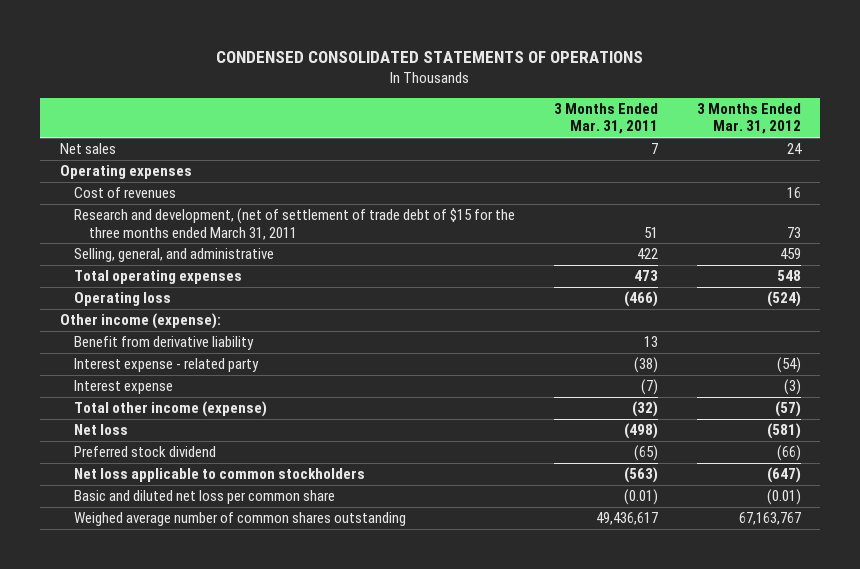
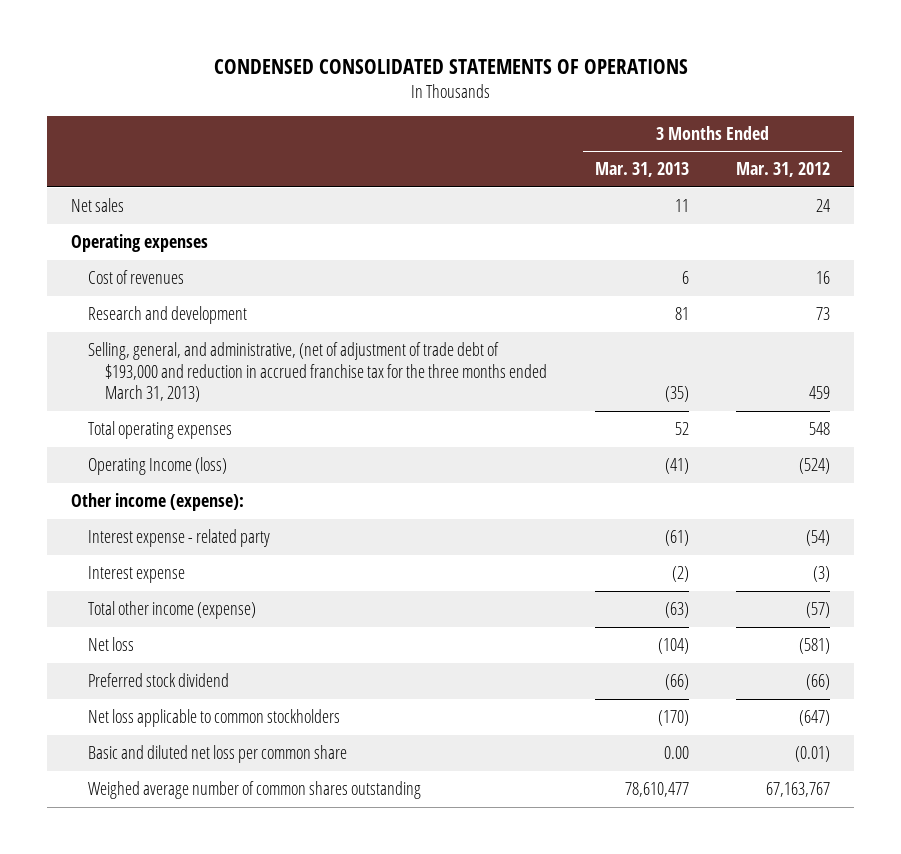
- | 3 Months Ended Mar. 31, 2011 | 3 Months Ended Mar. 31, 2012
+ | 3 Months Ended Mar. 31, 2013 | 3 Months Ended Mar. 31, 2012
- Research and development, (net of settlement of trade debt of $15 for the three months ended March 31, 2011 | 51 | 73
- Selling, general, and administrative | 422 | 459
+ Research and development | 81 | 73
+ Selling, general, and administrative, (net of adjustment of trade debt of $193,000 and reduction in accrued franchise tax for the three months ended March 31, 2013) | (35) | 459
- Operating loss | (466) | (524)
+ Operating Income (loss) | (41) | (524)
- Benefit from derivative liability | 13 |

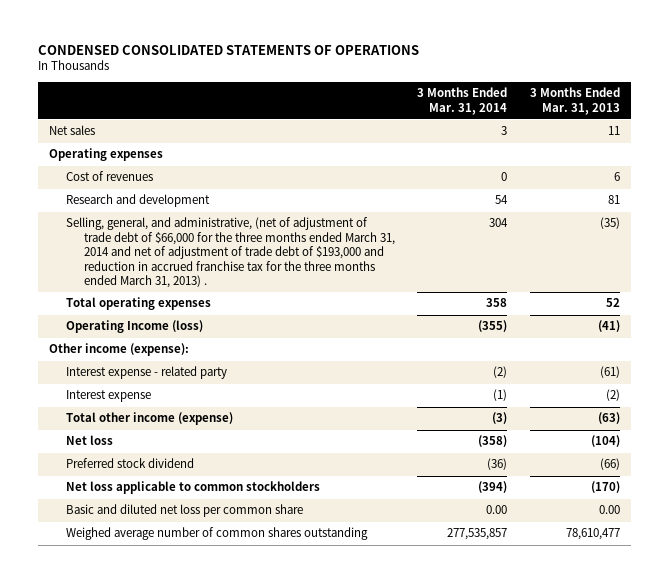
- | 3 Months Ended Mar. 31, 2013 | 3 Months Ended Mar. 31, 2012
+ | 3 Months Ended Mar. 31, 2014 | 3 Months Ended Mar. 31, 2013
- Selling, general, and administrative, (net of adjustment of trade debt of $193,000 and reduction in accrued franchise tax for the three months ended March 31, 2013) | (35) | 459
+ Selling, general, and administrative, (net of adjustment of trade debt of $66,000 for the three months ended March 31, 2014 and net of adjustment of trade debt of $193,000 and reduction in accrued franchise tax for the three months ended March 31, 2013) . | 304 | (35)

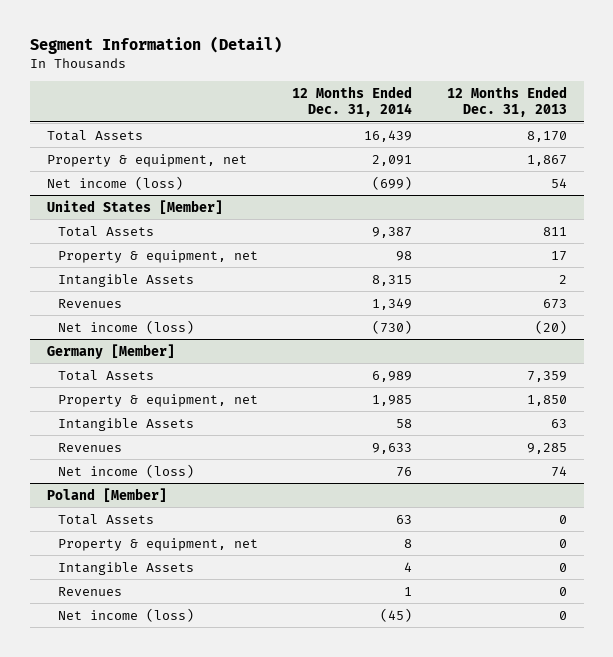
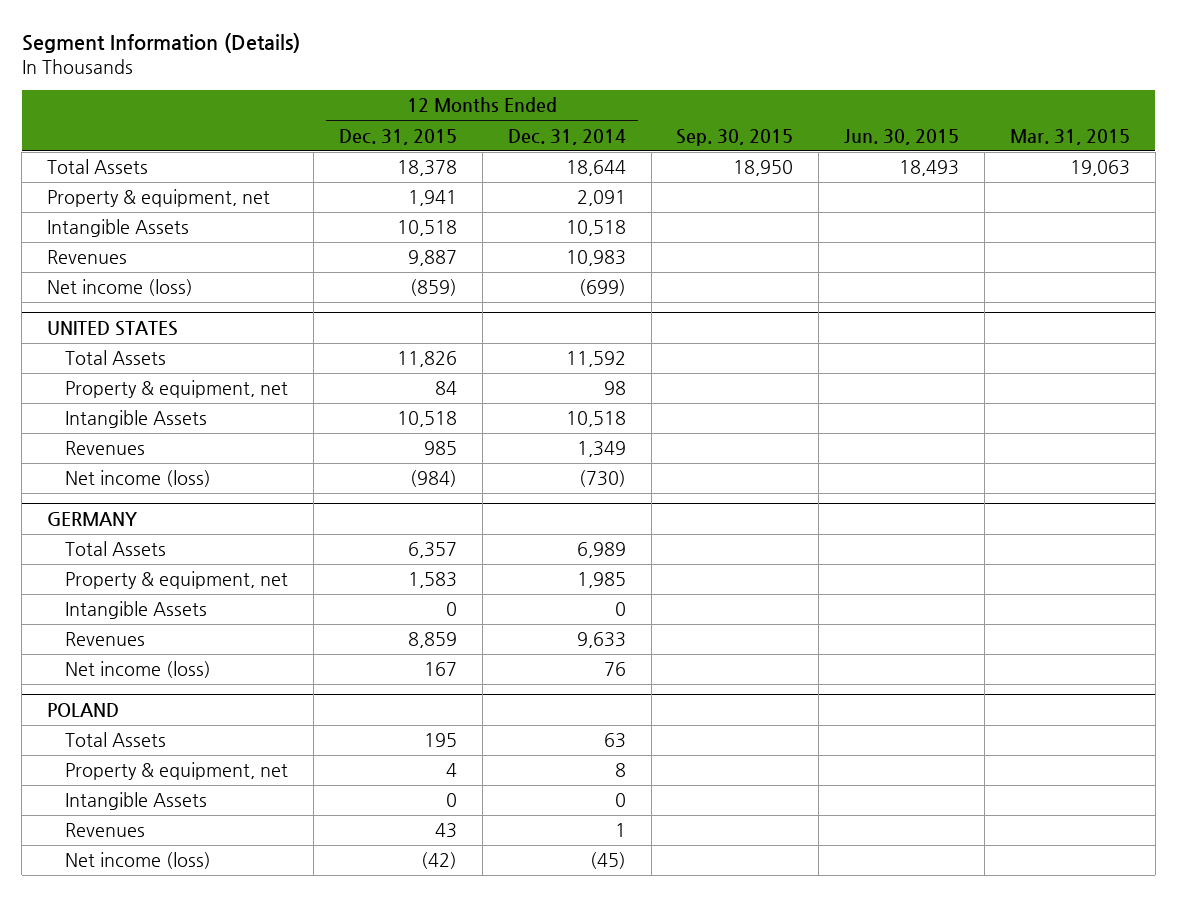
- Segment Information (Detail)
+ Segment Information (Details)
- | 12 Months Ended Dec. 31, 2014 | 12 Months Ended Dec. 31, 2013
+ | 12 Months Ended Dec. 31, 2015 | 12 Months Ended Dec. 31, 2014 | Sep. 30, 2015 | Jun. 30, 2015 | Mar. 31, 2015
- Total Assets | 16,439 | 8,170
+ Total Assets | 18,378 | 18,644 | 18,950 | 18,493 | 19,063
+ Intangible Assets | 10,518 | 10,518 | | |
+ Revenues | 9,887 | 10,983 | | |
- United States [Member]
- Total Assets | 9,387 | 811
+ UNITED STATES
+ Total Assets | 11,826 | 11,592 | | |
- Intangible Assets | 8,315 | 2
+ Intangible Assets | 10,518 | 10,518 | | |
- Germany [Member]
+ GERMANY
- Intangible Assets | 58 | 63
+ Intangible Assets | 0 | 0 | | |
- Poland [Member]
+ POLAND
- Intangible Assets | 4 | 0
+ Intangible Assets | 0 | 0 | | |

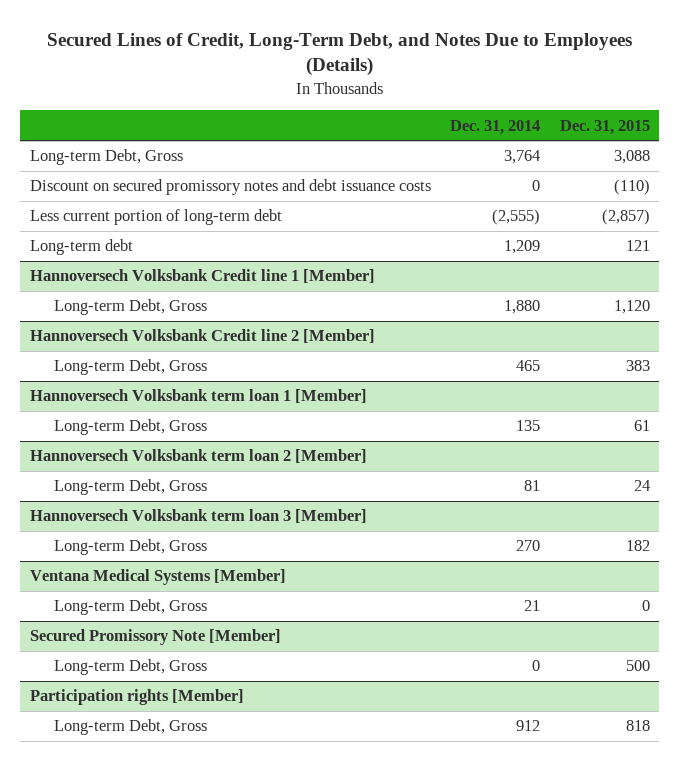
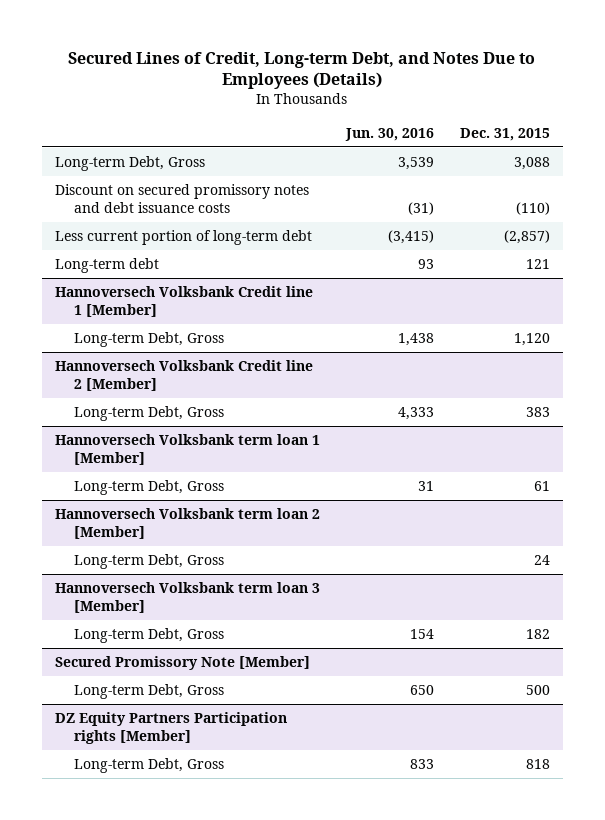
- Secured Lines of Credit, Long-Term Debt, and Notes Due to Employees (Details)
+ Secured Lines of Credit, Long-term Debt, and Notes Due to Employees (Details)
- | Dec. 31, 2014 | Dec. 31, 2015
+ | Jun. 30, 2016 | Dec. 31, 2015
- Ventana Medical Systems [Member]
- Long-term Debt, Gross | 21 | 0
- Participation rights [Member]
+ DZ Equity Partners Participation rights [Member]

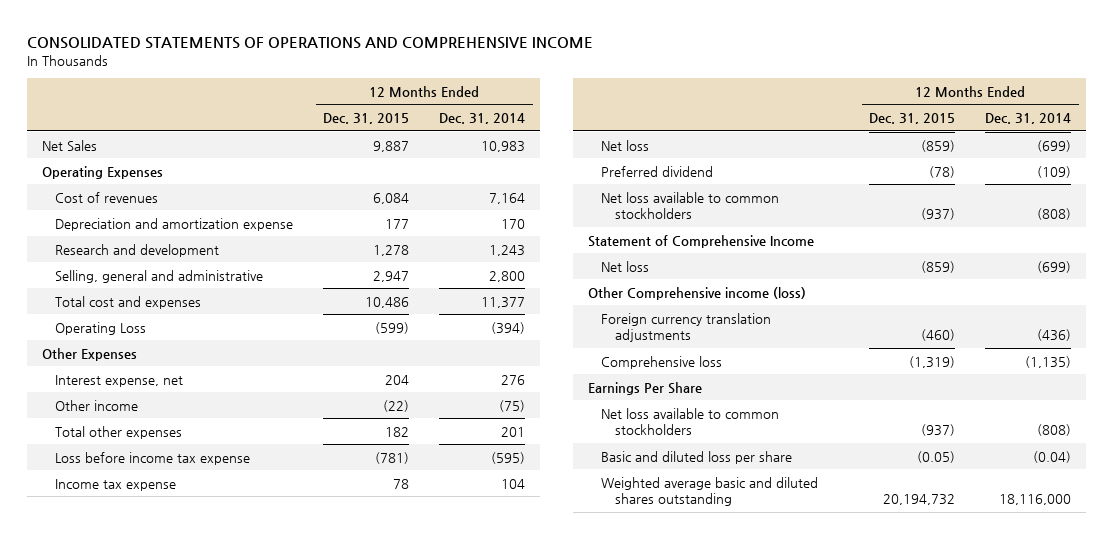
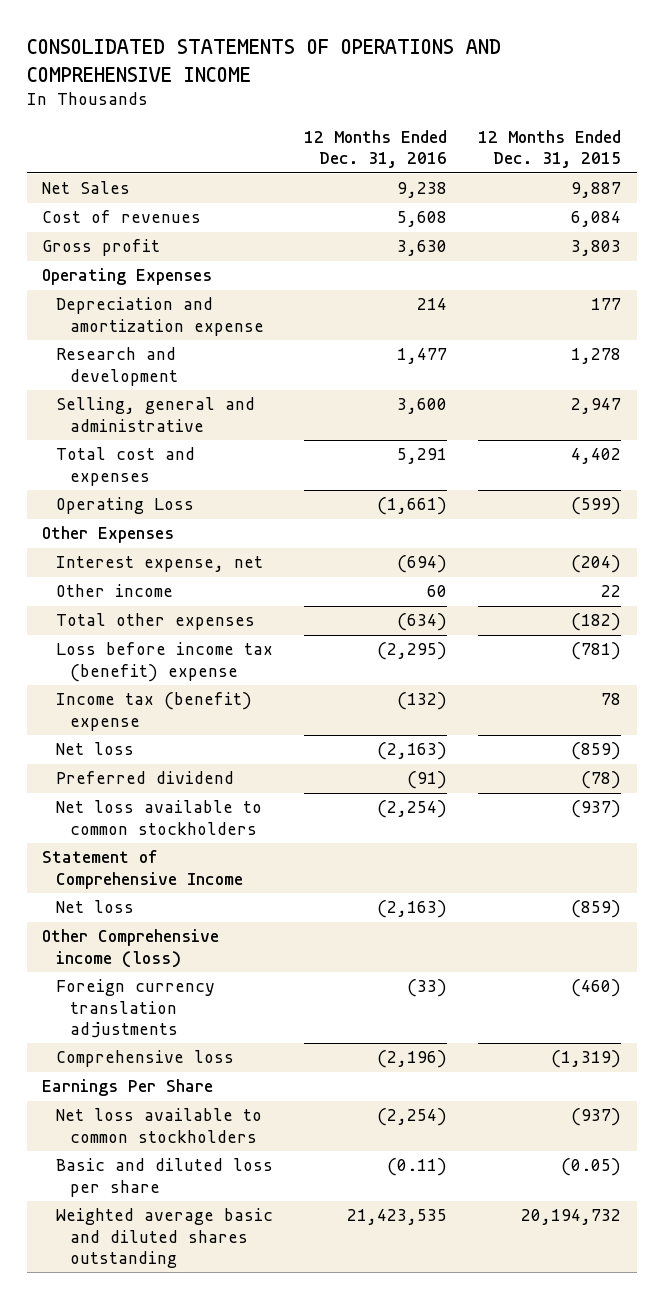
- | 12 Months Ended Dec. 31, 2015 | 12 Months Ended Dec. 31, 2014
+ | 12 Months Ended Dec. 31, 2016 | 12 Months Ended Dec. 31, 2015
+ Gross profit | 3,630 | 3,803
moved down: Operating Expenses
- Total cost and expenses | 10,486 | 11,377
+ Total cost and expenses | 5,291 | 4,402
- Interest expense, net | 204 | 276
- Other income | (22) | (75)
- Total other expenses | 182 | 201
- Loss before income tax expense | (781) | (595)
- Income tax expense | 78 | 104
+ Interest expense, net | (694) | (204)
+ Other income | 60 | 22
+ Total other expenses | (634) | (182)
+ Loss before income tax (benefit) expense | (2,295) | (781)
+ Income tax (benefit) expense | (132) | 78

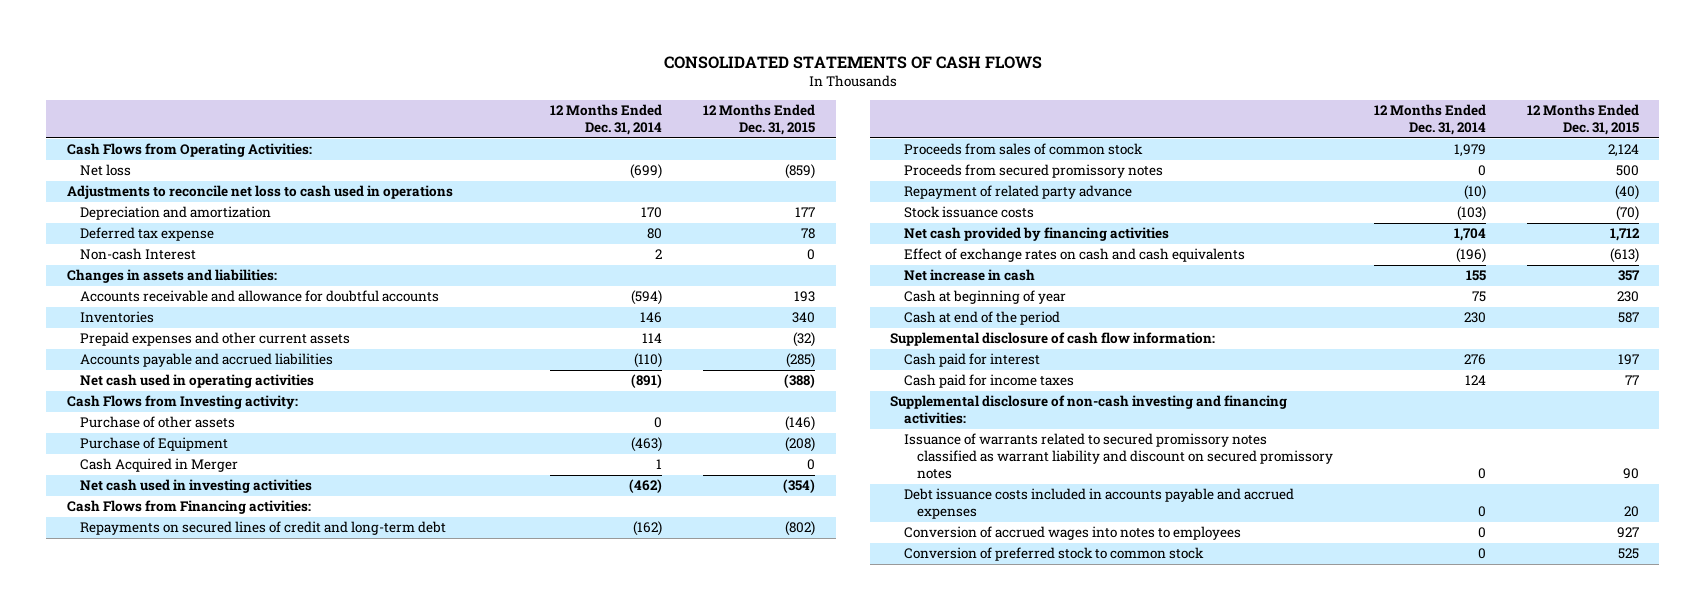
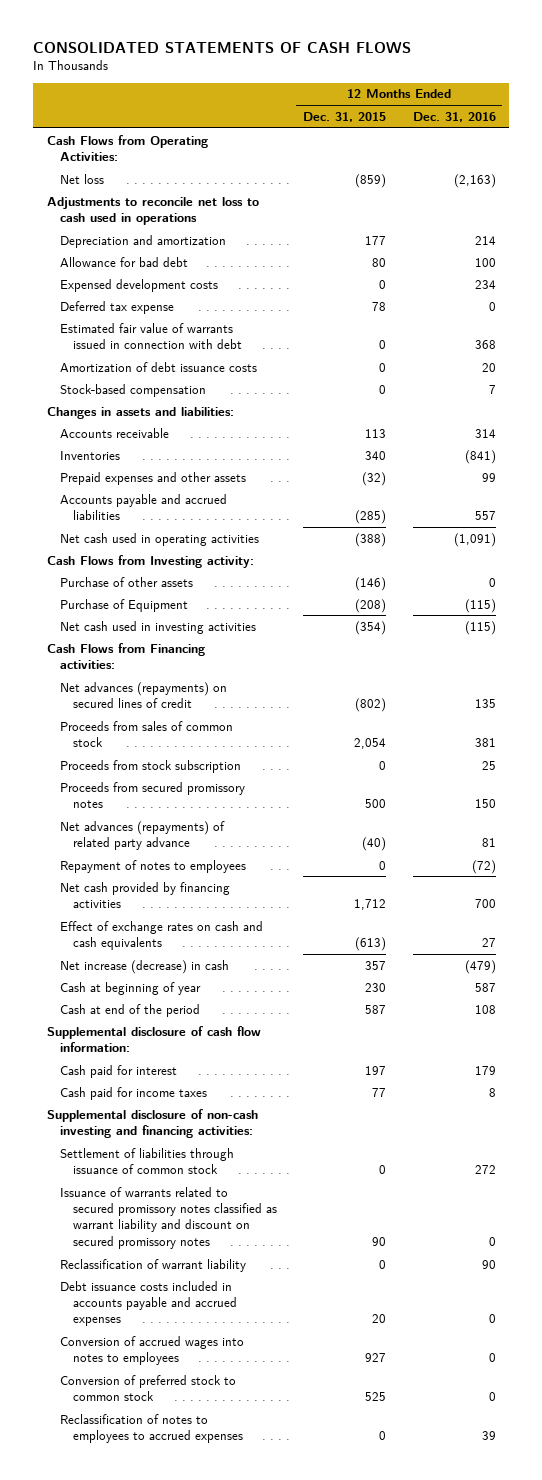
- | 12 Months Ended Dec. 31, 2014 | 12 Months Ended Dec. 31, 2015
+ | 12 Months Ended Dec. 31, 2015 | 12 Months Ended Dec. 31, 2016
+ Allowance for bad debt | 80 | 100
+ Expensed development costs | 0 | 234
- Non-cash Interest | 2 | 0
+ Estimated fair value of warrants issued in connection with debt | 0 | 368
+ Amortization of debt issuance costs | 0 | 20
+ Stock-based compensation | 0 | 7
- Accounts receivable and allowance for doubtful accounts | (594) | 193
+ Accounts receivable | 113 | 314
- Prepaid expenses and other current assets | 114 | (32)
+ Prepaid expenses and other assets | (32) | 99
- Cash Acquired in Merger | 1 | 0
- Repayments on secured lines of credit and long-term debt | (162) | (802)
- Proceeds from sales of common stock | 1,979 | 2,124
+ Net advances (repayments) on secured lines of credit | (802) | 135
+ Proceeds from sales of common stock | 2,054 | 381
+ Proceeds from stock subscription | 0 | 25
- Repayment of related party advance | (10) | (40)
- Stock issuance costs | (103) | (70)
+ Net advances (repayments) of related party advance | (40) | 81
+ Repayment of notes to employees | 0 | (72)
- Net increase in cash | 155 | 357
+ Net increase (decrease) in cash | 357 | (479)
+ Settlement of liabilities through issuance of common stock | 0 | 272
+ Reclassification of warrant liability | 0 | 90
+ Reclassification of notes to employees to accrued expenses | 0 | 39

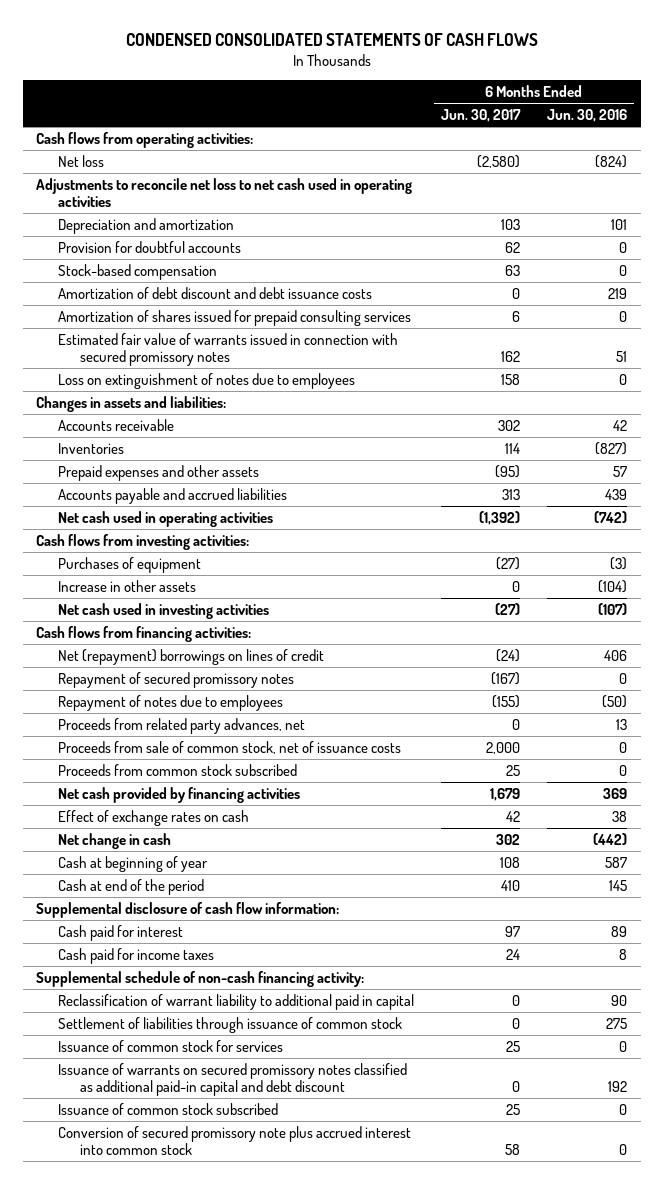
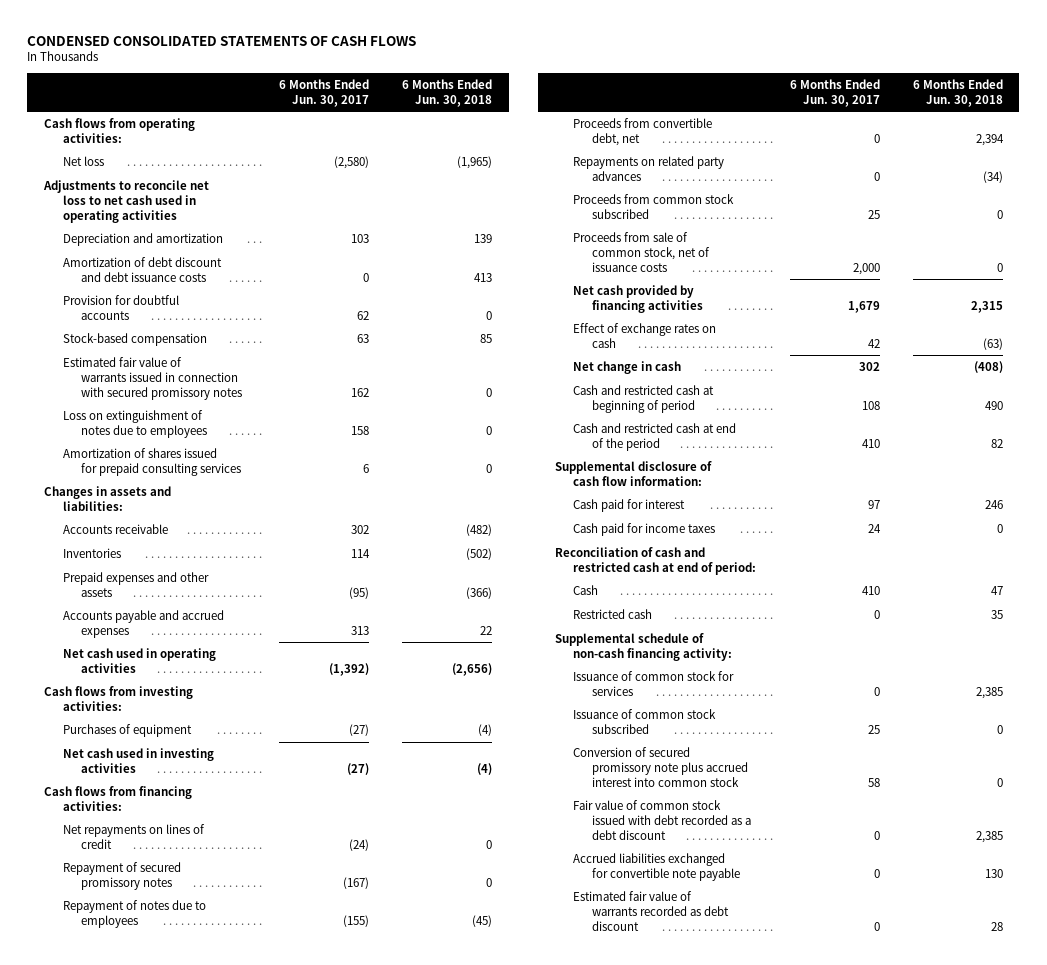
- | 6 Months Ended Jun. 30, 2017 | 6 Months Ended Jun. 30, 2016
+ | 6 Months Ended Jun. 30, 2017 | 6 Months Ended Jun. 30, 2018
moved up: Amortization of debt discount and debt issuance costs | 0 | 413
moved down: Amortization of shares issued for prepaid consulting services | 6 | 0
- Accounts payable and accrued liabilities | 313 | 439
+ Accounts payable and accrued expenses | 313 | 22
- Increase in other assets | 0 | (104)
- Net (repayment) borrowings on lines of credit | (24) | 406
+ Net repayments on lines of credit | (24) | 0
- Proceeds from related party advances, net | 0 | 13
+ Proceeds from convertible debt, net | 0 | 2,394
+ Repayments on related party advances | 0 | (34)
moved down: Proceeds from sale of common stock, net of issuance costs | 2,000 | 0
- Cash at beginning of year | 108 | 587
- Cash at end of the period | 410 | 145
+ Cash and restricted cash at beginning of period | 108 | 490
+ Cash and restricted cash at end of the period | 410 | 82
+ Reconciliation of cash and restricted cash at end of period:
+ Cash | 410 | 47
+ Restricted cash | 0 | 35
- Reclassification of warrant liability to additional paid in capital | 0 | 90
- Settlement of liabilities through issuance of common stock | 0 | 275
- Issuance of common stock for services | 25 | 0
- Issuance of warrants on secured promissory notes classified as additional paid-in capital and debt discount | 0 | 192
+ Issuance of common stock for services | 0 | 2,385
+ Fair value of common stock issued with debt recorded as a debt discount | 0 | 2,385
+ Accrued liabilities exchanged for convertible note payable | 0 | 130
+ Estimated fair value of warrants recorded as debt discount | 0 | 28

